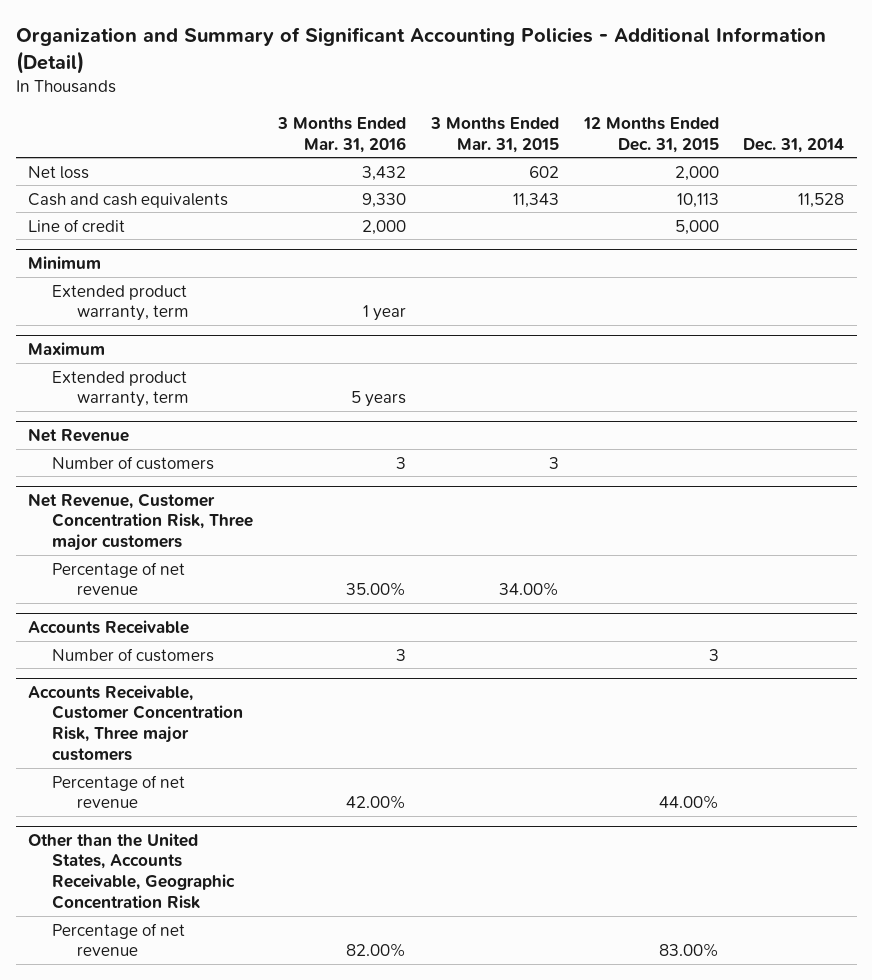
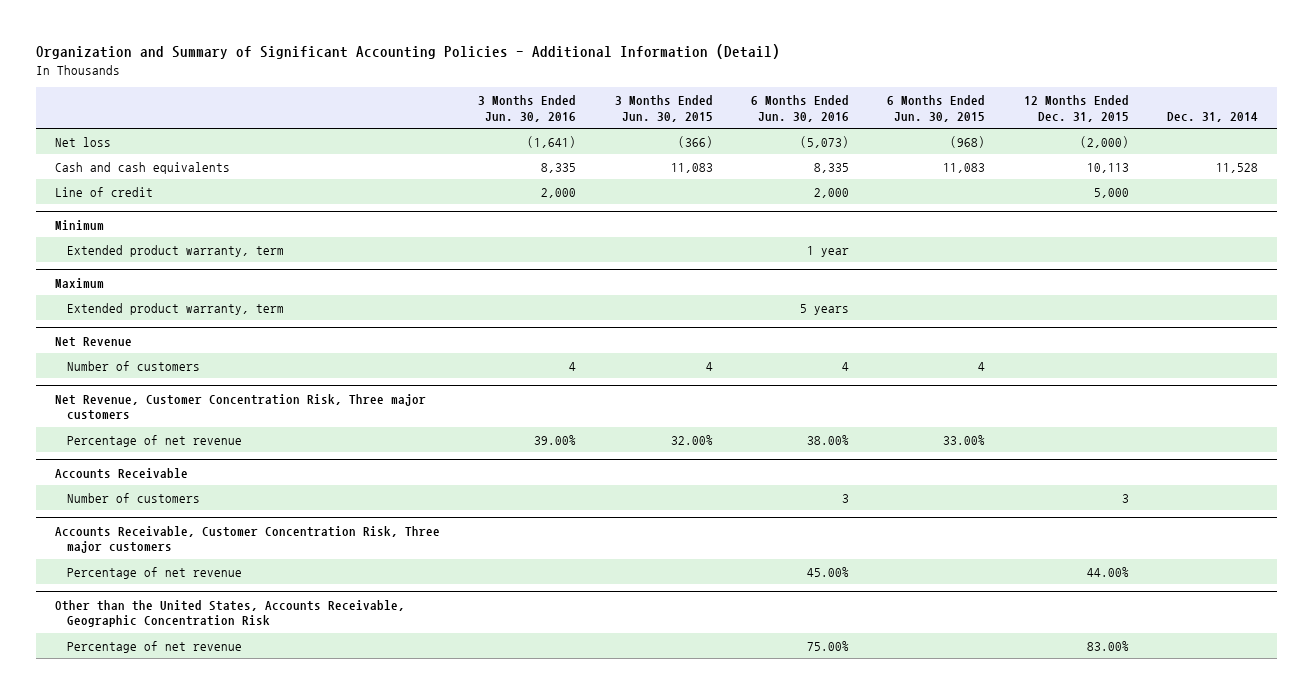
- | 3 Months Ended Mar. 31, 2016 | 3 Months Ended Mar. 31, 2015 | 12 Months Ended Dec. 31, 2015 | Dec. 31, 2014
+ | 3 Months Ended Jun. 30, 2016 | 3 Months Ended Jun. 30, 2015 | 6 Months Ended Jun. 30, 2016 | 6 Months Ended Jun. 30, 2015 | 12 Months Ended Dec. 31, 2015 | Dec. 31, 2014
- Net loss | 3,432 | 602 | 2,000 |
+ Net loss | (1,641) | (366) | (5,073) | (968) | (2,000) |

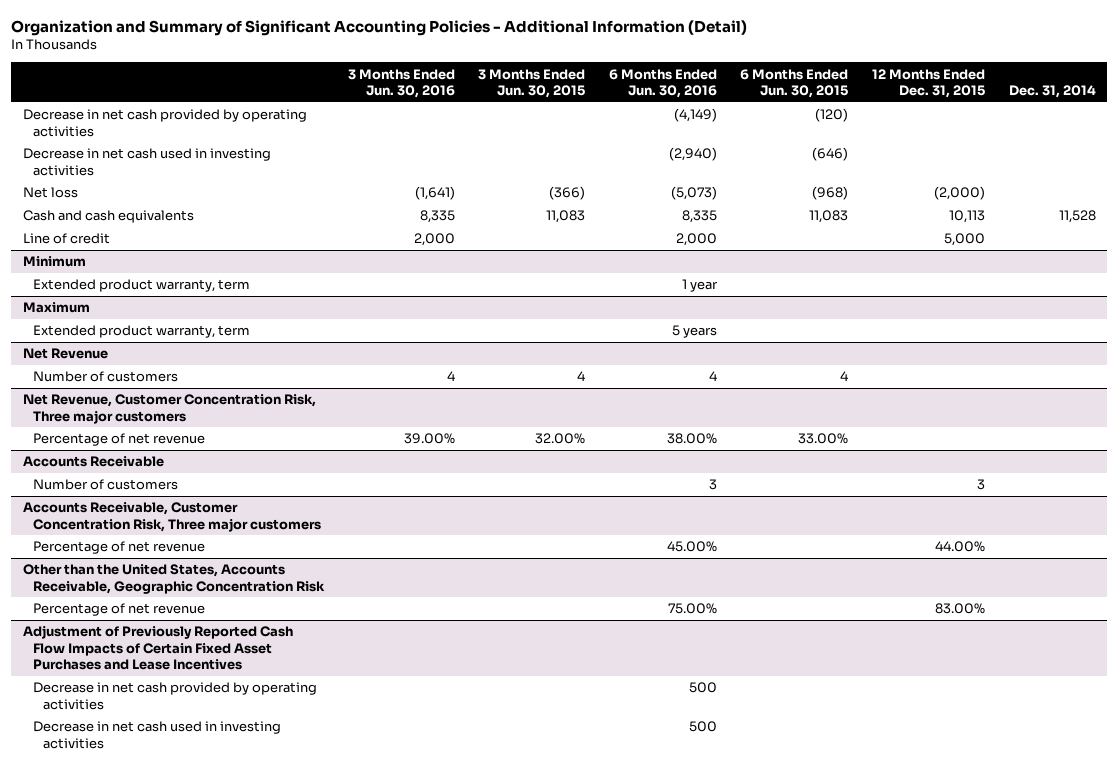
+ Decrease in net cash provided by operating activities | | | (4,149) | (120) | |
+ Decrease in net cash used in investing activities | | | (2,940) | (646) | |
+ Adjustment of Previously Reported Cash Flow Impacts of Certain Fixed Asset Purchases and Lease Incentives
+ Decrease in net cash provided by operating activities | | | 500 | | |
+ Decrease in net cash used in investing activities | | | 500 | | |

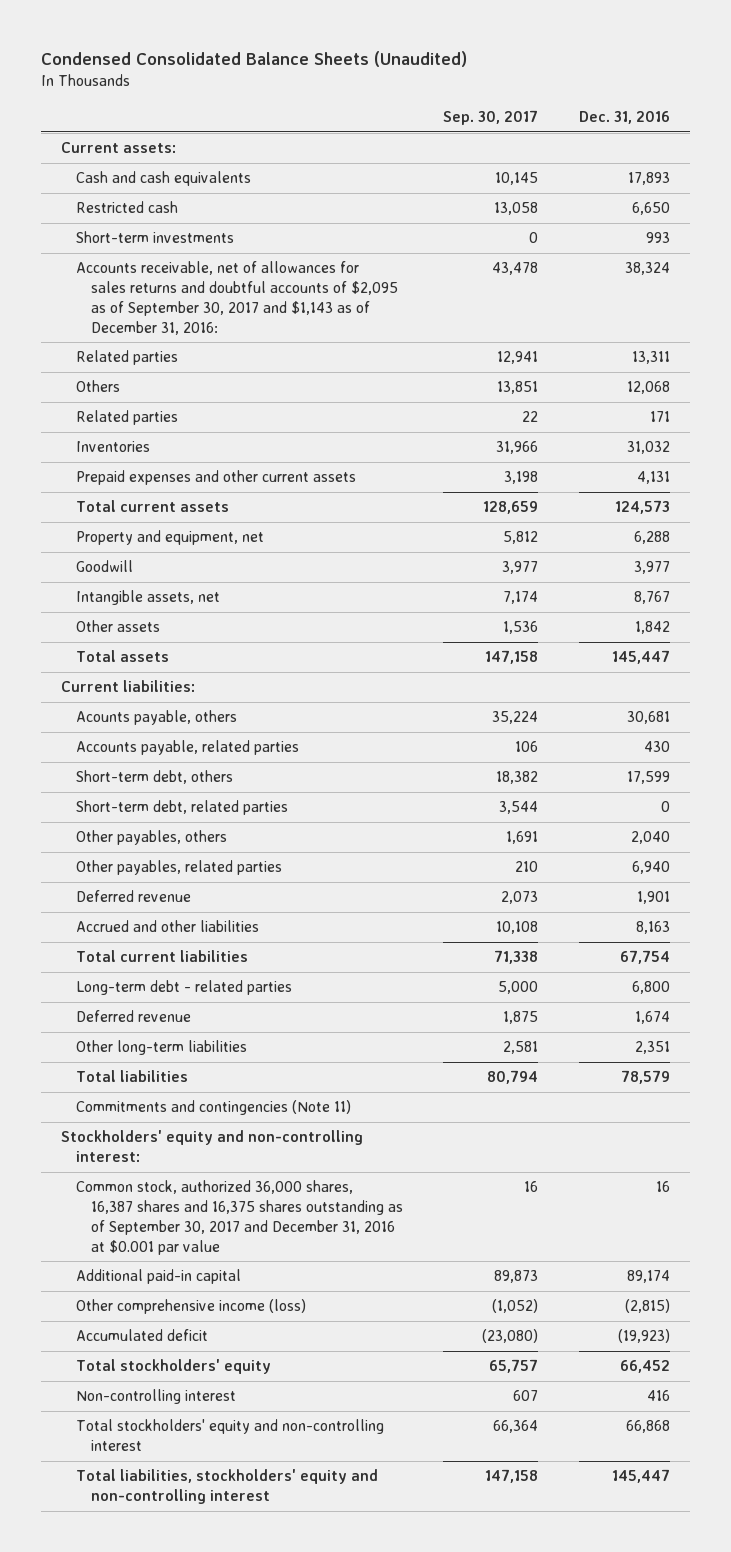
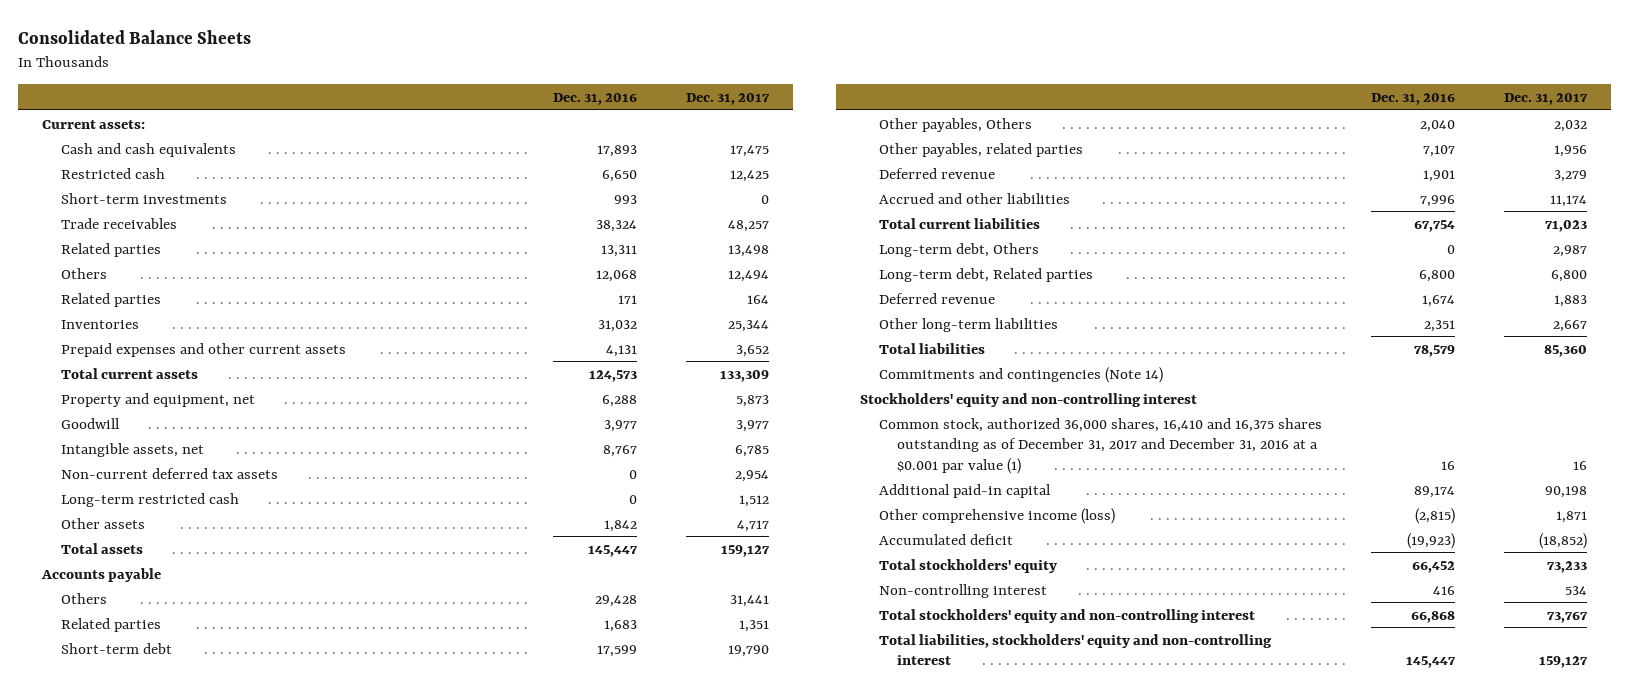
- Condensed Consolidated Balance Sheets (Unaudited)
+ Consolidated Balance Sheets
- | Sep. 30, 2017 | Dec. 31, 2016
+ | Dec. 31, 2016 | Dec. 31, 2017
- Accounts receivable, net of allowances for sales returns and doubtful accounts of $2,095 as of September 30, 2017 and $1,143 as of December 31, 2016: | 43,478 | 38,324
+ Trade receivables | 38,324 | 48,257
+ Non-current deferred tax assets | 0 | 2,954
+ Long-term restricted cash | 0 | 1,512
- Current liabilities:
- Acounts payable, others | 35,224 | 30,681
- Accounts payable, related parties | 106 | 430
- Short-term debt, others | 18,382 | 17,599
- Short-term debt, related parties | 3,544 | 0
- Other payables, others | 1,691 | 2,040
- Other payables, related parties | 210 | 6,940
+ Accounts payable
+ Others | 29,428 | 31,441
+ Related parties | 1,683 | 1,351
+ Short-term debt | 17,599 | 19,790
+ Other payables, Others | 2,040 | 2,032
+ Other payables, related parties | 7,107 | 1,956
- Accrued and other liabilities | 10,108 | 8,163
+ Accrued and other liabilities | 7,996 | 11,174
- Long-term debt - related parties | 5,000 | 6,800
+ Long-term debt, Others | 0 | 2,987
+ Long-term debt, Related parties | 6,800 | 6,800
- Commitments and contingencies (Note 11)
- Stockholders' equity and non-controlling interest:
- Common stock, authorized 36,000 shares, 16,387 shares and 16,375 shares outstanding as of September 30, 2017 and December 31, 2016 at $0.001 par value | 16 | 16
+ Commitments and contingencies (Note 14)
+ Stockholders' equity and non-controlling interest
+ Common stock, authorized 36,000 shares, 16,410 and 16,375 shares outstanding as of December 31, 2017 and December 31, 2016 at a $0.001 par value (1) | 16 | 16

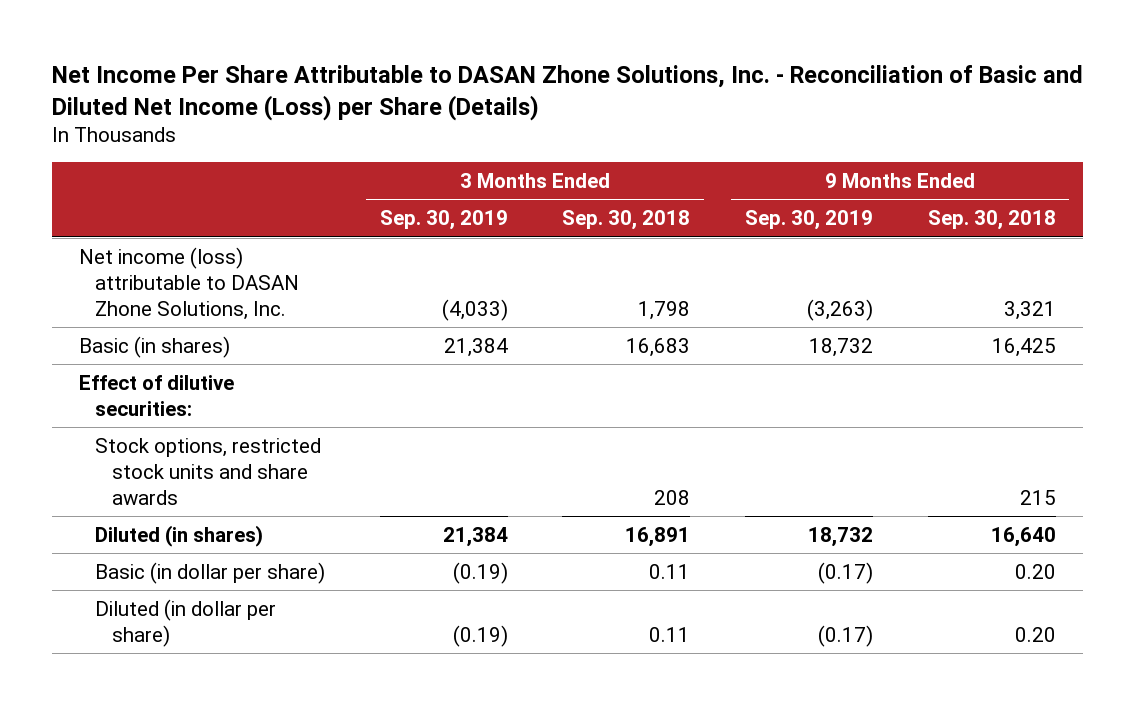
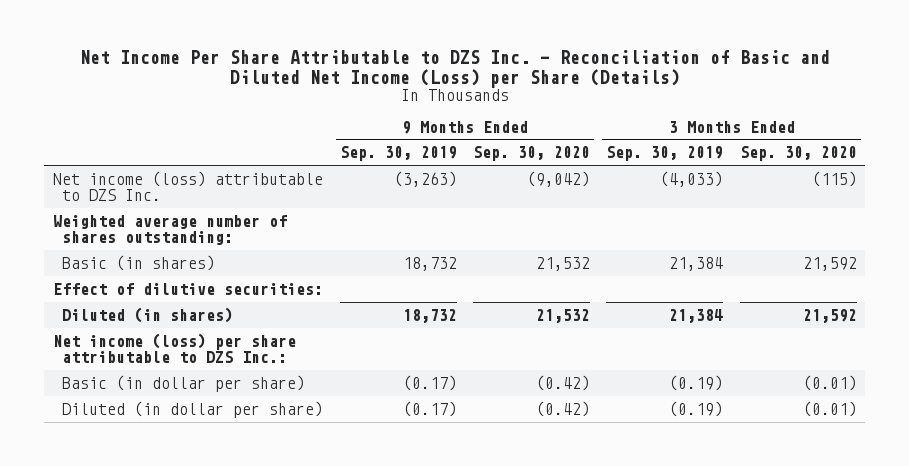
- Net Income Per Share Attributable to DASAN Zhone Solutions, Inc. - Reconciliation of Basic and Diluted Net Income (Loss) per Share (Details)
+ Net Income Per Share Attributable to DZS Inc. - Reconciliation of Basic and Diluted Net Income (Loss) per Share (Details)
- | 3 Months Ended Sep. 30, 2019 | 3 Months Ended Sep. 30, 2018 | 9 Months Ended Sep. 30, 2019 | 9 Months Ended Sep. 30, 2018
+ | 9 Months Ended Sep. 30, 2019 | 9 Months Ended Sep. 30, 2020 | 3 Months Ended Sep. 30, 2019 | 3 Months Ended Sep. 30, 2020
- Net income (loss) attributable to DASAN Zhone Solutions, Inc. | (4,033) | 1,798 | (3,263) | 3,321
+ Net income (loss) attributable to DZS Inc. | (3,263) | (9,042) | (4,033) | (115)
+ Weighted average number of shares outstanding:
- Stock options, restricted stock units and share awards | | 208 | | 215
+ Net income (loss) per share attributable to DZS Inc.:

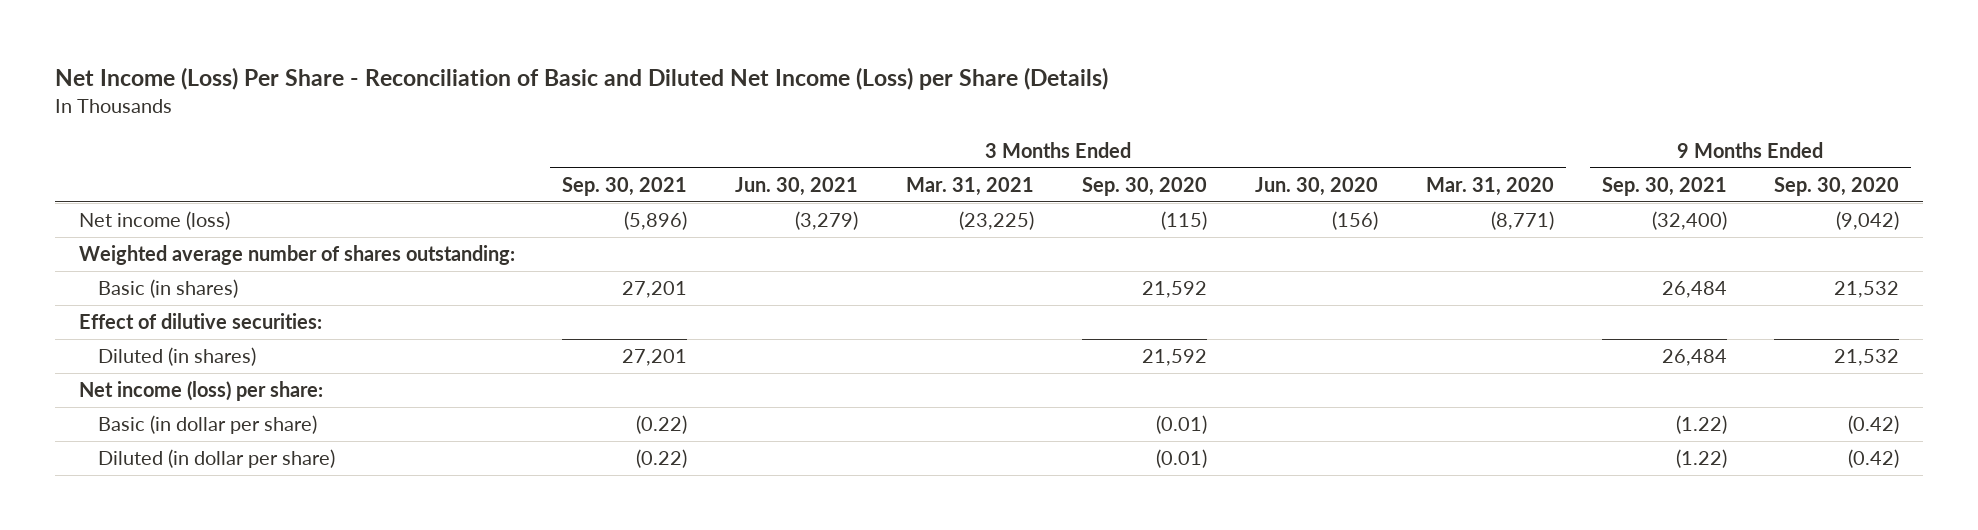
- Net Income Per Share Attributable to DZS Inc. - Reconciliation of Basic and Diluted Net Income (Loss) per Share (Details)
+ Net Income (Loss) Per Share - Reconciliation of Basic and Diluted Net Income (Loss) per Share (Details)
- | 9 Months Ended Sep. 30, 2019 | 9 Months Ended Sep. 30, 2020 | 3 Months Ended Sep. 30, 2019 | 3 Months Ended Sep. 30, 2020
+ | 3 Months Ended Sep. 30, 2021 | 3 Months Ended Jun. 30, 2021 | 3 Months Ended Mar. 31, 2021 | 3 Months Ended Sep. 30, 2020 | 3 Months Ended Jun. 30, 2020 | 3 Months Ended Mar. 31, 2020 | 9 Months Ended Sep. 30, 2021 | 9 Months Ended Sep. 30, 2020
- Net income (loss) attributable to DZS Inc. | (3,263) | (9,042) | (4,033) | (115)
+ Net income (loss) | (5,896) | (3,279) | (23,225) | (115) | (156) | (8,771) | (32,400) | (9,042)
- Net income (loss) per share attributable to DZS Inc.:
+ Net income (loss) per share:

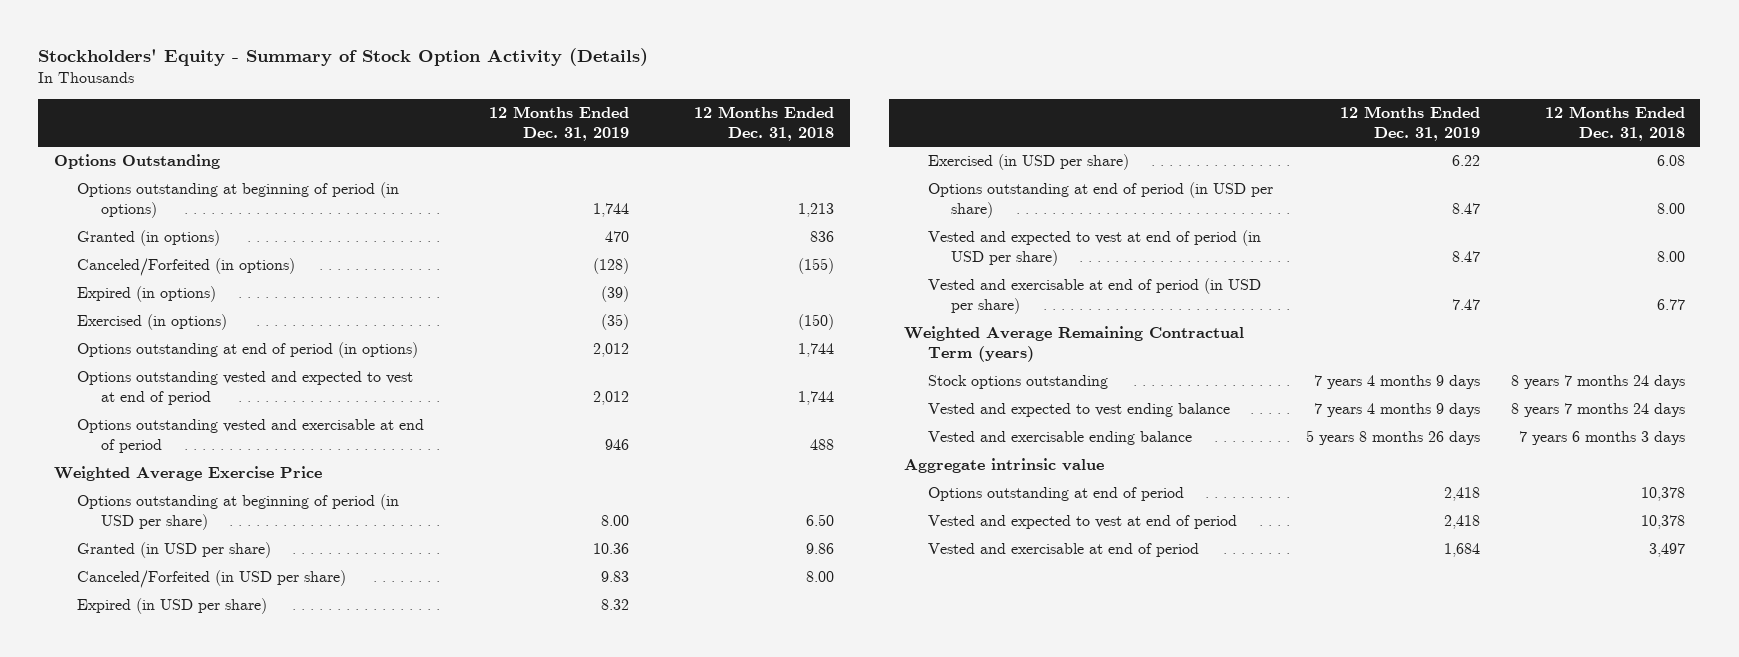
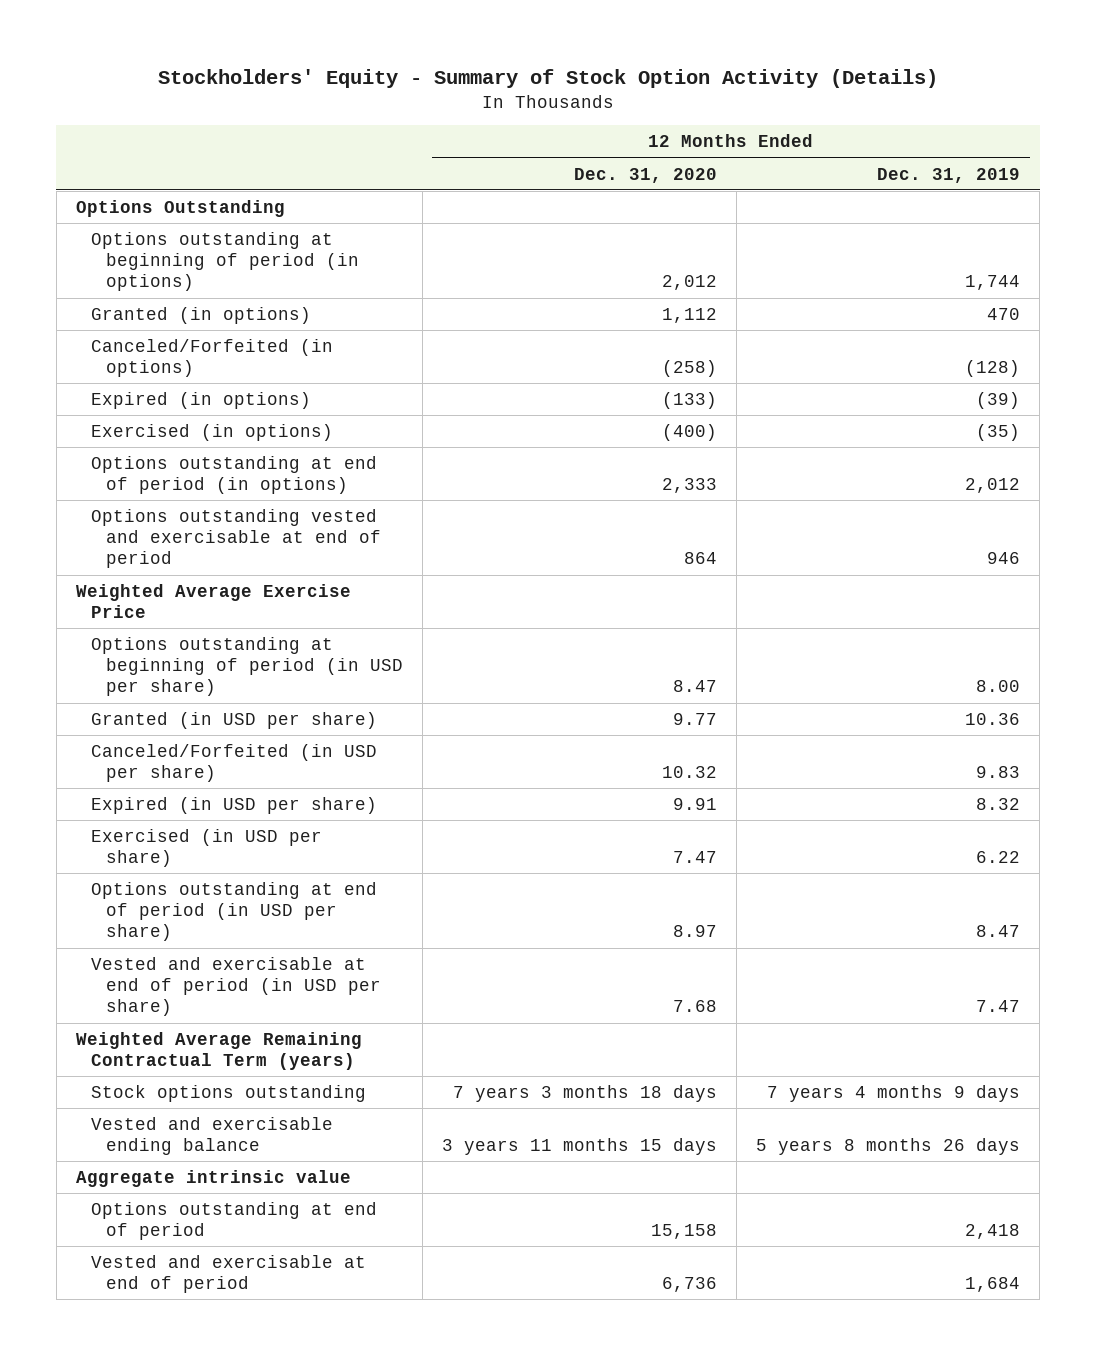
- | 12 Months Ended Dec. 31, 2019 | 12 Months Ended Dec. 31, 2018
+ | 12 Months Ended Dec. 31, 2020 | 12 Months Ended Dec. 31, 2019
- Options outstanding vested and expected to vest at end of period | 2,012 | 1,744
- Vested and expected to vest at end of period (in USD per share) | 8.47 | 8.00
- Vested and expected to vest ending balance | 7 years 4 months 9 days | 8 years 7 months 24 days
- Vested and expected to vest at end of period | 2,418 | 10,378

